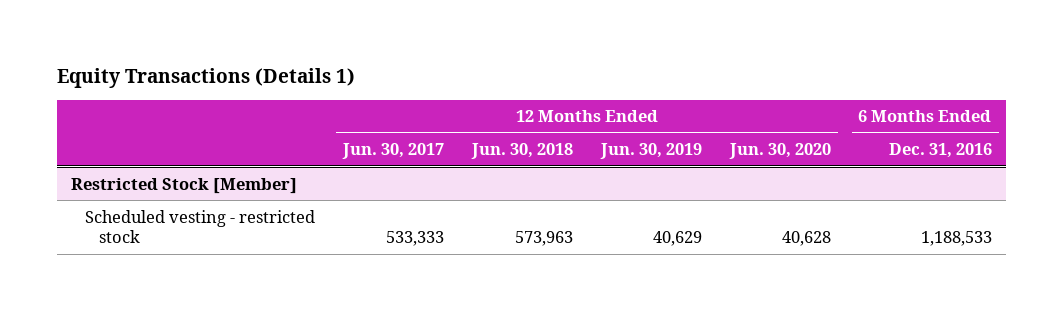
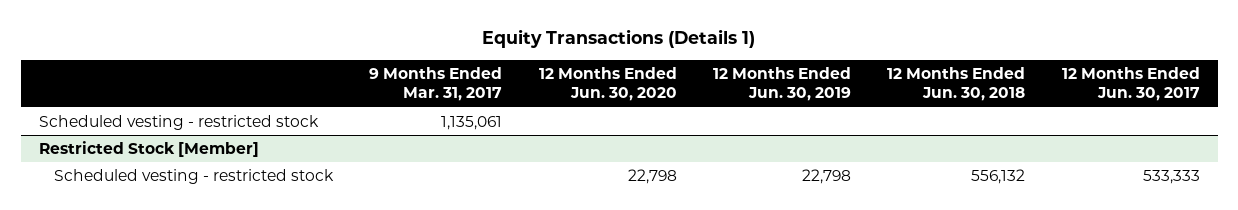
- | 12 Months Ended Jun. 30, 2017 | 12 Months Ended Jun. 30, 2018 | 12 Months Ended Jun. 30, 2019 | 12 Months Ended Jun. 30, 2020 | 6 Months Ended Dec. 31, 2016
+ | 9 Months Ended Mar. 31, 2017 | 12 Months Ended Jun. 30, 2020 | 12 Months Ended Jun. 30, 2019 | 12 Months Ended Jun. 30, 2018 | 12 Months Ended Jun. 30, 2017
+ Scheduled vesting - restricted stock | 1,135,061 | | | |
@ Restricted Stock [Member]
- Scheduled vesting - restricted stock | 533,333 | 573,963 | 40,629 | 40,628 | 1,188,533
+ Scheduled vesting - restricted stock | | 22,798 | 22,798 | 556,132 | 533,333

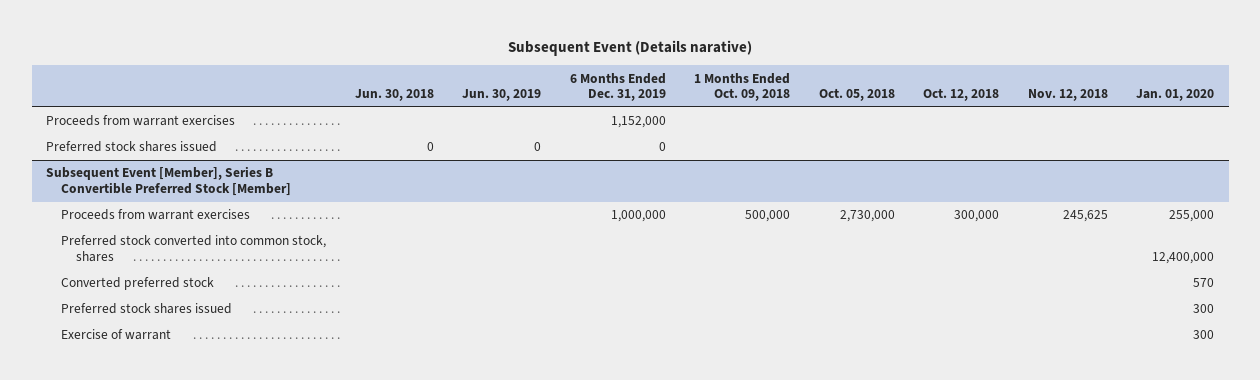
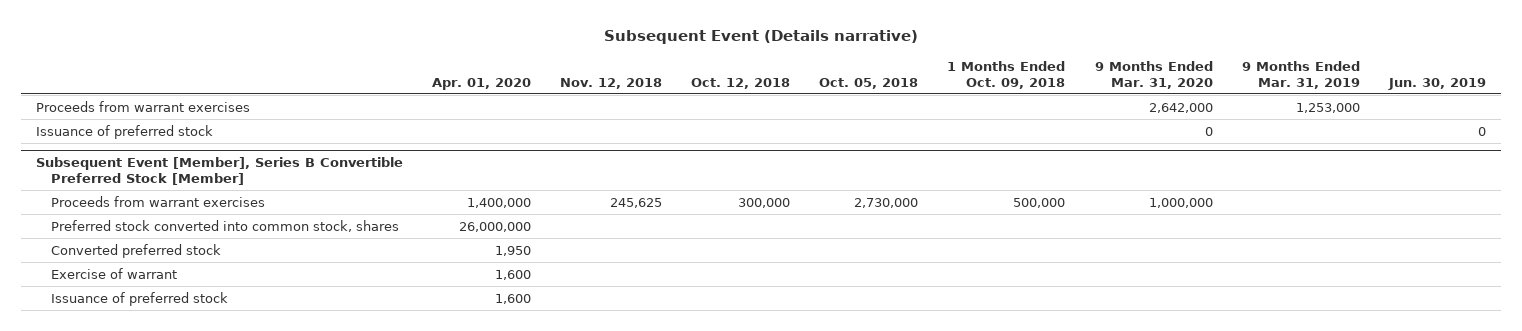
- Subsequent Event (Details narative)
+ Subsequent Event (Details narrative)
- | Jun. 30, 2018 | Jun. 30, 2019 | 6 Months Ended Dec. 31, 2019 | 1 Months Ended Oct. 09, 2018 | Oct. 05, 2018 | Oct. 12, 2018 | Nov. 12, 2018 | Jan. 01, 2020
+ | Apr. 01, 2020 | Nov. 12, 2018 | Oct. 12, 2018 | Oct. 05, 2018 | 1 Months Ended Oct. 09, 2018 | 9 Months Ended Mar. 31, 2020 | 9 Months Ended Mar. 31, 2019 | Jun. 30, 2019
- Preferred stock shares issued | 0 | 0 | 0 | | | | |
+ Issuance of preferred stock | | | | | | 0 | | 0
@ Subsequent Event [Member], Series B Convertible Preferred Stock [Member]
- Preferred stock shares issued | | | | | | | | 300
+ Issuance of preferred stock | 1,600 | | | | | | |

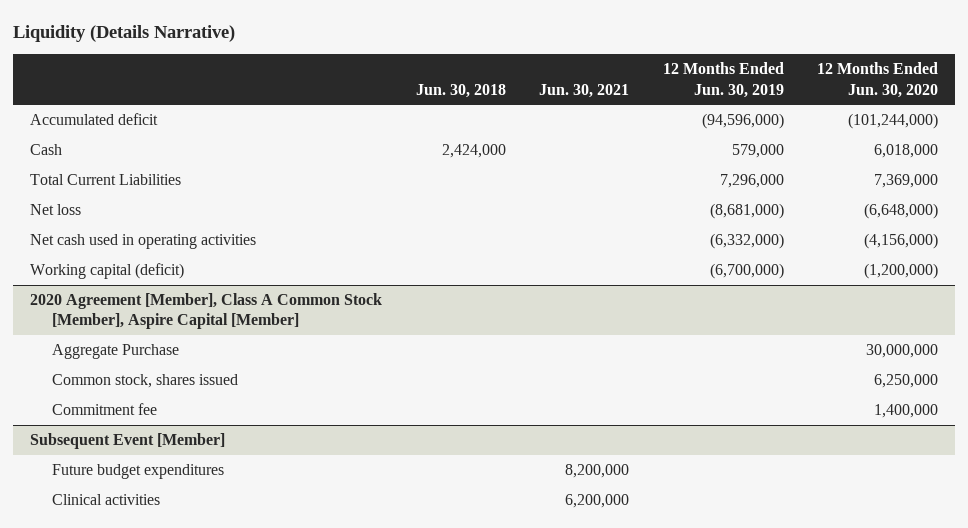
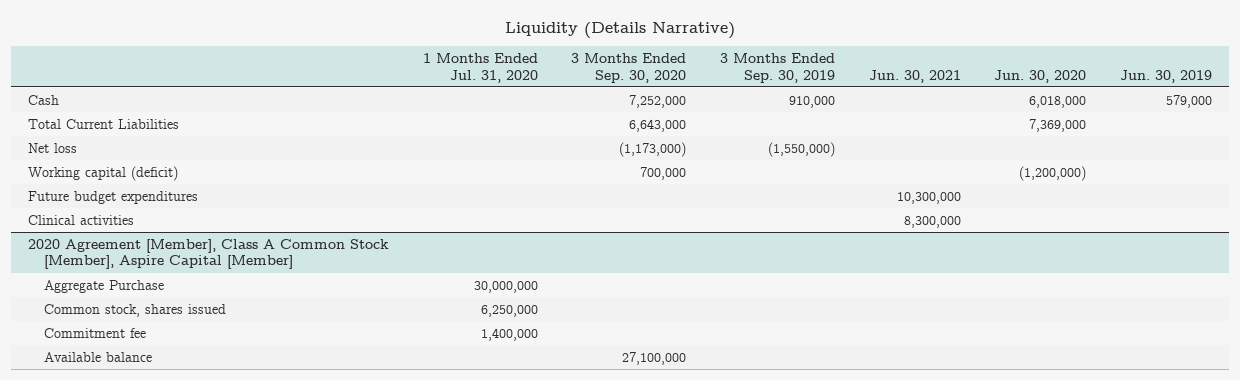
- | Jun. 30, 2018 | Jun. 30, 2021 | 12 Months Ended Jun. 30, 2019 | 12 Months Ended Jun. 30, 2020
+ | 1 Months Ended Jul. 31, 2020 | 3 Months Ended Sep. 30, 2020 | 3 Months Ended Sep. 30, 2019 | Jun. 30, 2021 | Jun. 30, 2020 | Jun. 30, 2019
- Accumulated deficit | | | (94,596,000) | (101,244,000)
- Net cash used in operating activities | | | (6,332,000) | (4,156,000)
+ Future budget expenditures | | | | 10,300,000 | |
+ Clinical activities | | | | 8,300,000 | |
- Subsequent Event [Member]
- Future budget expenditures | | 8,200,000 | |
- Clinical activities | | 6,200,000 | |
@ 2020 Agreement [Member], Class A Common Stock [Member], Aspire Capital [Member]
+ Available balance | | 27,100,000 | | | |

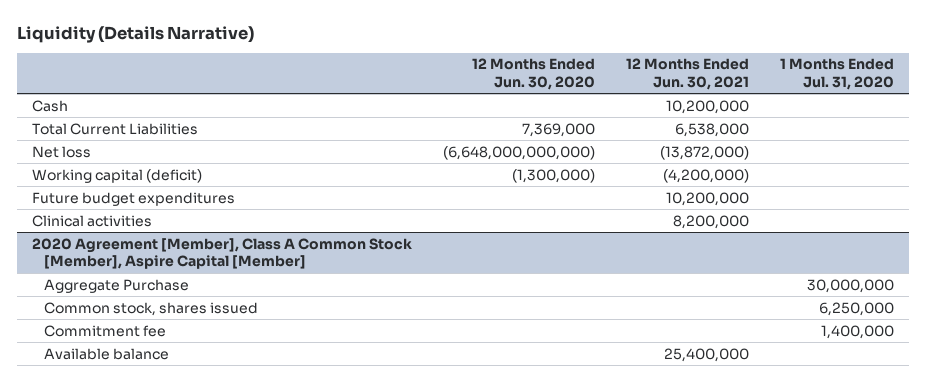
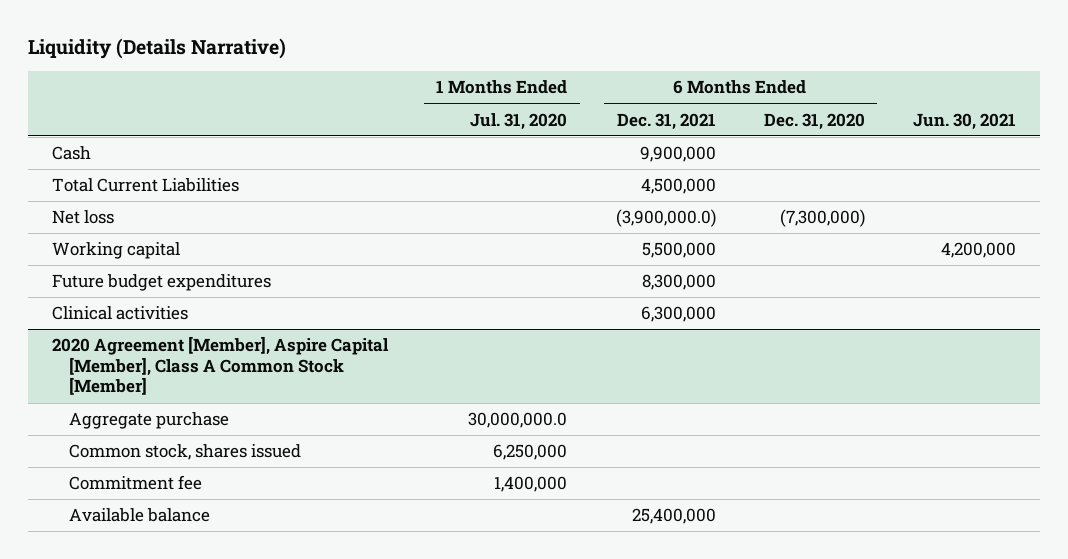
- | 12 Months Ended Jun. 30, 2020 | 12 Months Ended Jun. 30, 2021 | 1 Months Ended Jul. 31, 2020
+ | 1 Months Ended Jul. 31, 2020 | 6 Months Ended Dec. 31, 2021 | 6 Months Ended Dec. 31, 2020 | Jun. 30, 2021
- Working capital (deficit) | (1,300,000) | (4,200,000) |
+ Working capital | | 5,500,000 | | 4,200,000
- 2020 Agreement [Member], Class A Common Stock [Member], Aspire Capital [Member]
- Aggregate Purchase | | | 30,000,000
+ 2020 Agreement [Member], Aspire Capital [Member], Class A Common Stock [Member]
+ Aggregate purchase | 30,000,000.0 | | |

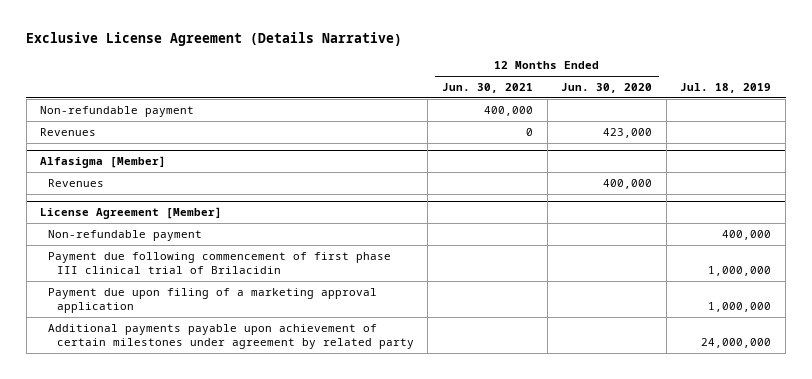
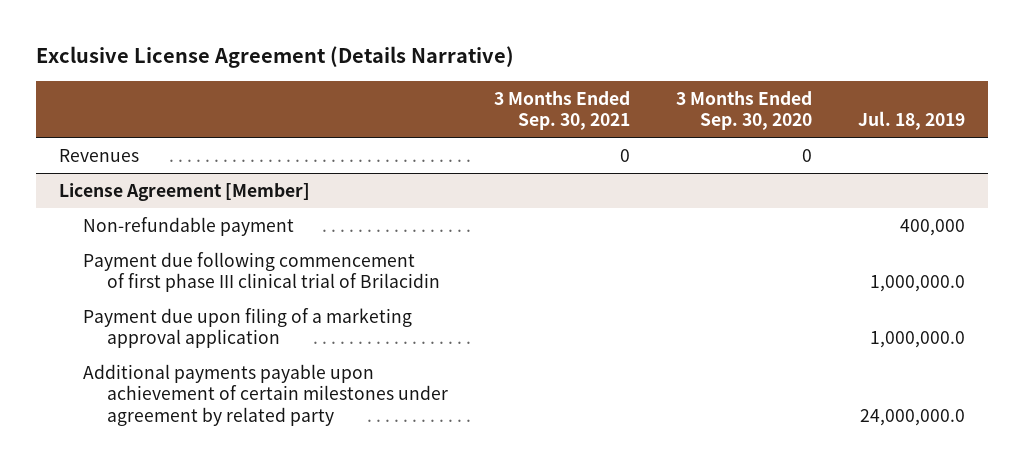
- | 12 Months Ended Jun. 30, 2021 | 12 Months Ended Jun. 30, 2020 | Jul. 18, 2019
+ | 3 Months Ended Sep. 30, 2021 | 3 Months Ended Sep. 30, 2020 | Jul. 18, 2019
- Non-refundable payment | 400,000 | |
- Alfasigma [Member]
- Revenues | | 400,000 |
@ License Agreement [Member]
- Payment due following commencement of first phase III clinical trial of Brilacidin | | | 1,000,000
- Payment due upon filing of a marketing approval application | | | 1,000,000
- Additional payments payable upon achievement of certain milestones under agreement by related party | | | 24,000,000
+ Payment due following commencement of first phase III clinical trial of Brilacidin | | | 1,000,000.0
+ Payment due upon filing of a marketing approval application | | | 1,000,000.0
+ Additional payments payable upon achievement of certain milestones under agreement by related party | | | 24,000,000.0

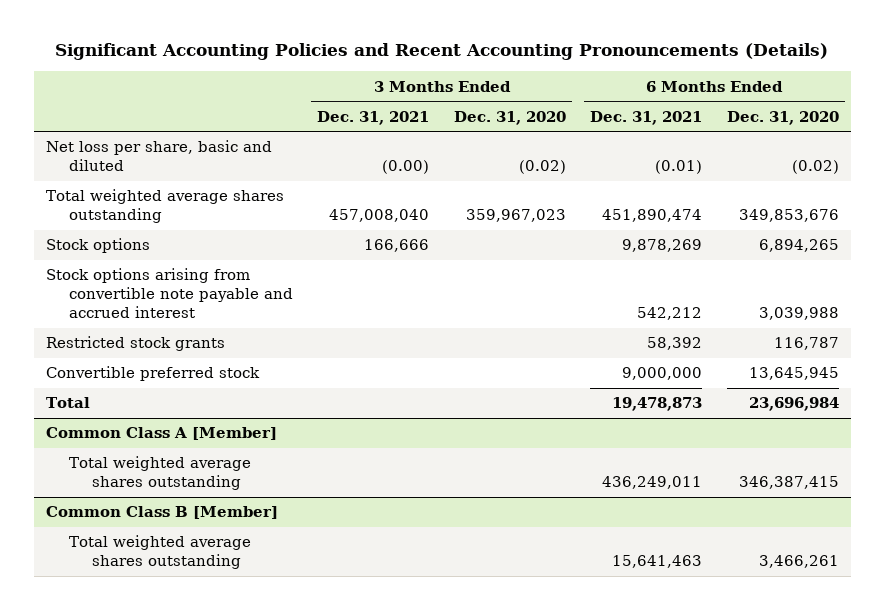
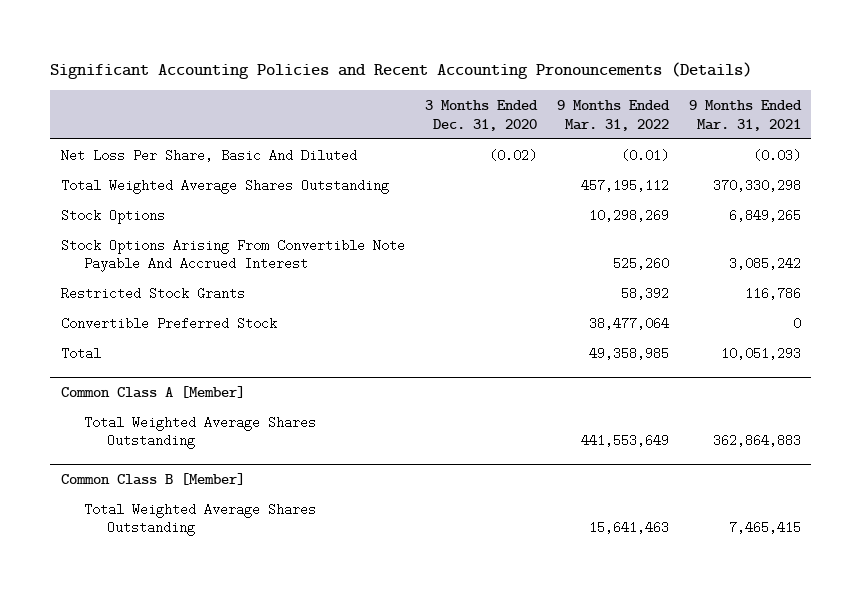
- | 3 Months Ended Dec. 31, 2021 | 3 Months Ended Dec. 31, 2020 | 6 Months Ended Dec. 31, 2021 | 6 Months Ended Dec. 31, 2020
+ | 3 Months Ended Dec. 31, 2020 | 9 Months Ended Mar. 31, 2022 | 9 Months Ended Mar. 31, 2021
- Net loss per share, basic and diluted | (0.00) | (0.02) | (0.01) | (0.02)
- Total weighted average shares outstanding | 457,008,040 | 359,967,023 | 451,890,474 | 349,853,676
- Stock options | 166,666 | | 9,878,269 | 6,894,265
- Stock options arising from convertible note payable and accrued interest | | | 542,212 | 3,039,988
- Restricted stock grants | | | 58,392 | 116,787
- Convertible preferred stock | | | 9,000,000 | 13,645,945
+ Net Loss Per Share, Basic And Diluted | (0.02) | (0.01) | (0.03)
+ Total Weighted Average Shares Outstanding | | 457,195,112 | 370,330,298
+ Stock Options | | 10,298,269 | 6,849,265
+ Stock Options Arising From Convertible Note Payable And Accrued Interest | | 525,260 | 3,085,242
+ Restricted Stock Grants | | 58,392 | 116,786
+ Convertible Preferred Stock | | 38,477,064 | 0
@ Common Class A [Member]
- Total weighted average shares outstanding | | | 436,249,011 | 346,387,415
+ Total Weighted Average Shares Outstanding | | 441,553,649 | 362,864,883
@ Common Class B [Member]
- Total weighted average shares outstanding | | | 15,641,463 | 3,466,261
+ Total Weighted Average Shares Outstanding | | 15,641,463 | 7,465,415

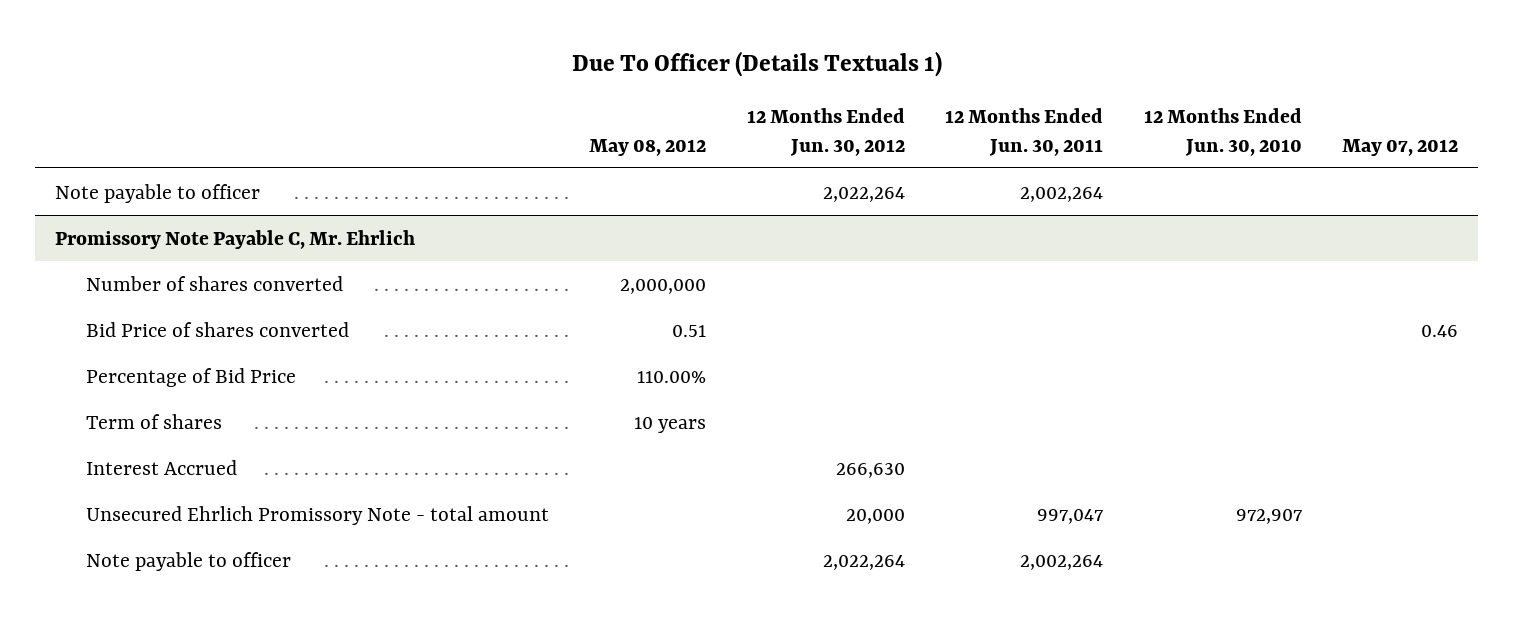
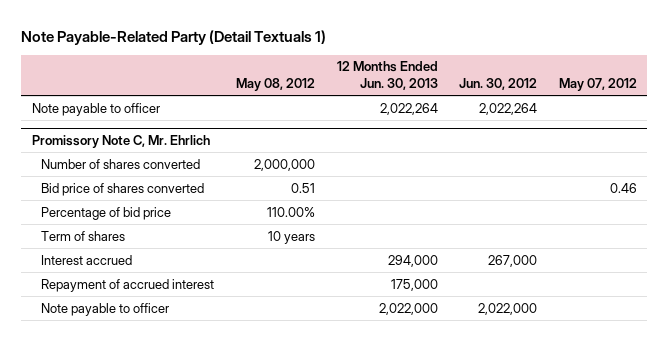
- Due To Officer (Details Textuals 1)
+ Note Payable-Related Party (Detail Textuals 1)
- | May 08, 2012 | 12 Months Ended Jun. 30, 2012 | 12 Months Ended Jun. 30, 2011 | 12 Months Ended Jun. 30, 2010 | May 07, 2012
+ | May 08, 2012 | 12 Months Ended Jun. 30, 2013 | Jun. 30, 2012 | May 07, 2012
- Promissory Note Payable C, Mr. Ehrlich
+ Promissory Note C, Mr. Ehrlich
- Bid Price of shares converted | 0.51 | | | | 0.46
- Percentage of Bid Price | 110.00% | | | |
+ Bid price of shares converted | 0.51 | | | 0.46
+ Percentage of bid price | 110.00% | | |
- Interest Accrued | | 266,630 | | |
- Unsecured Ehrlich Promissory Note - total amount | | 20,000 | 997,047 | 972,907 |
+ Interest accrued | | 294,000 | 267,000 |
+ Repayment of accrued interest | | 175,000 | |

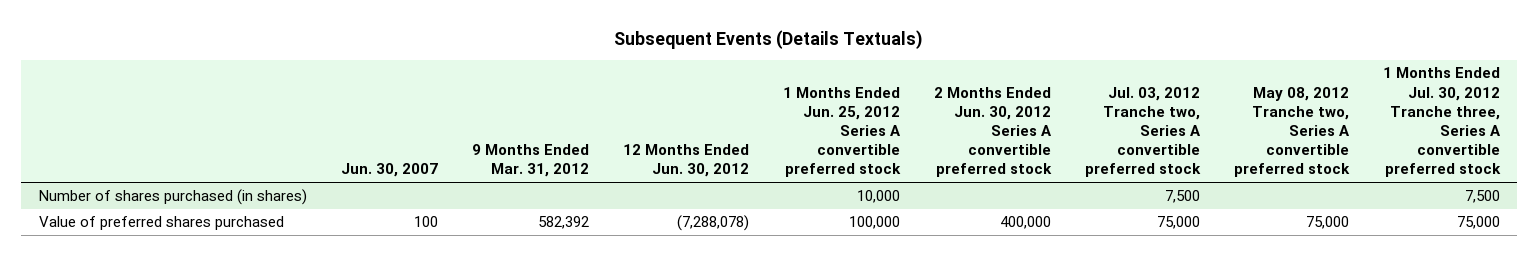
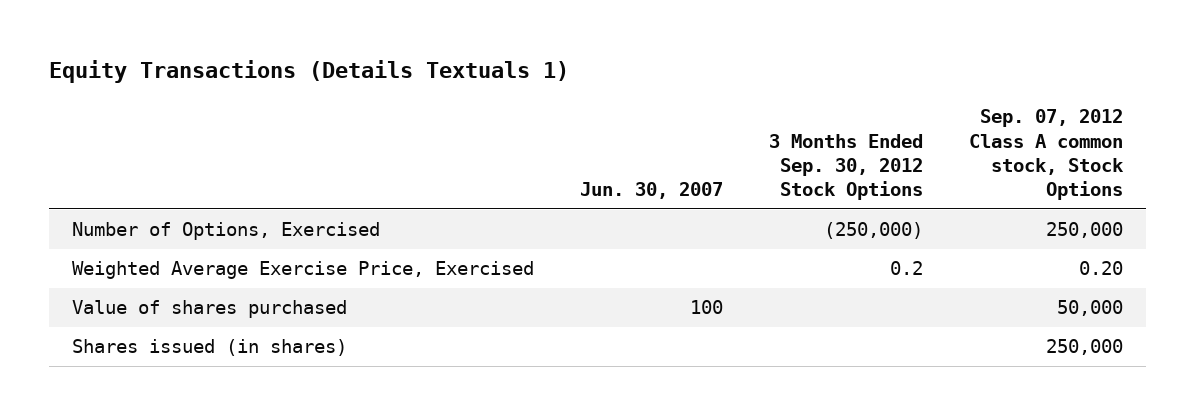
- Subsequent Events (Details Textuals)
+ Equity Transactions (Details Textuals 1)
- | Jun. 30, 2007 | 9 Months Ended Mar. 31, 2012 | 12 Months Ended Jun. 30, 2012 | 1 Months Ended Jun. 25, 2012 Series A convertible preferred stock | 2 Months Ended Jun. 30, 2012 Series A convertible preferred stock | Jul. 03, 2012 Tranche two, Series A convertible preferred stock | May 08, 2012 Tranche two, Series A convertible preferred stock | 1 Months Ended Jul. 30, 2012 Tranche three, Series A convertible preferred stock
+ | Jun. 30, 2007 | 3 Months Ended Sep. 30, 2012 Stock Options | Sep. 07, 2012 Class A common stock, Stock Options
- Number of shares purchased (in shares) | | | | 10,000 | | 7,500 | | 7,500
- Value of preferred shares purchased | 100 | 582,392 | (7,288,078) | 100,000 | 400,000 | 75,000 | 75,000 | 75,000
+ Number of Options, Exercised | | (250,000) | 250,000
+ Weighted Average Exercise Price, Exercised | | 0.2 | 0.20
+ Value of shares purchased | 100 | | 50,000
+ Shares issued (in shares) | | | 250,000

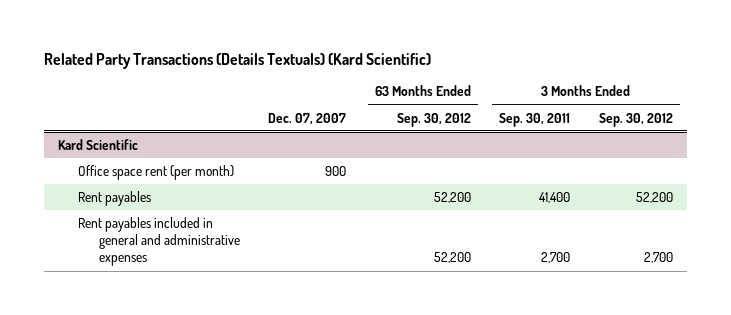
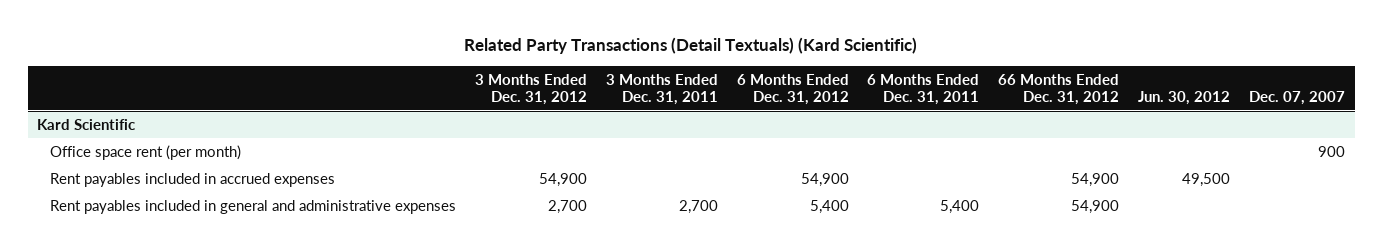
- Related Party Transactions (Details Textuals) (Kard Scientific)
+ Related Party Transactions (Detail Textuals) (Kard Scientific)
- | Dec. 07, 2007 | 63 Months Ended Sep. 30, 2012 | 3 Months Ended Sep. 30, 2011 | 3 Months Ended Sep. 30, 2012
+ | 3 Months Ended Dec. 31, 2012 | 3 Months Ended Dec. 31, 2011 | 6 Months Ended Dec. 31, 2012 | 6 Months Ended Dec. 31, 2011 | 66 Months Ended Dec. 31, 2012 | Jun. 30, 2012 | Dec. 07, 2007
@ Kard Scientific
- Rent payables | | 52,200 | 41,400 | 52,200
+ Rent payables included in accrued expenses | 54,900 | | 54,900 | | 54,900 | 49,500 |

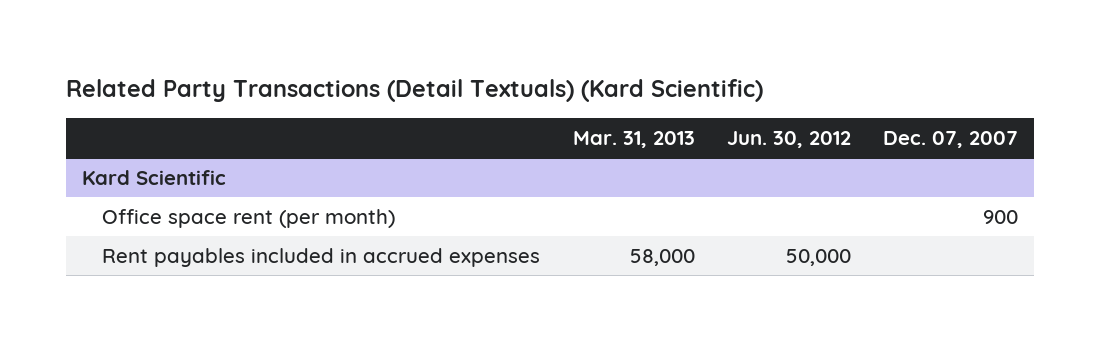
- | 3 Months Ended Dec. 31, 2012 | 3 Months Ended Dec. 31, 2011 | 6 Months Ended Dec. 31, 2012 | 6 Months Ended Dec. 31, 2011 | 66 Months Ended Dec. 31, 2012 | Jun. 30, 2012 | Dec. 07, 2007
+ | Mar. 31, 2013 | Jun. 30, 2012 | Dec. 07, 2007
@ Kard Scientific
- Rent payables included in accrued expenses | 54,900 | | 54,900 | | 54,900 | 49,500 |
- Rent payables included in general and administrative expenses | 2,700 | 2,700 | 5,400 | 5,400 | 54,900 | |
+ Rent payables included in accrued expenses | 58,000 | 50,000 |

